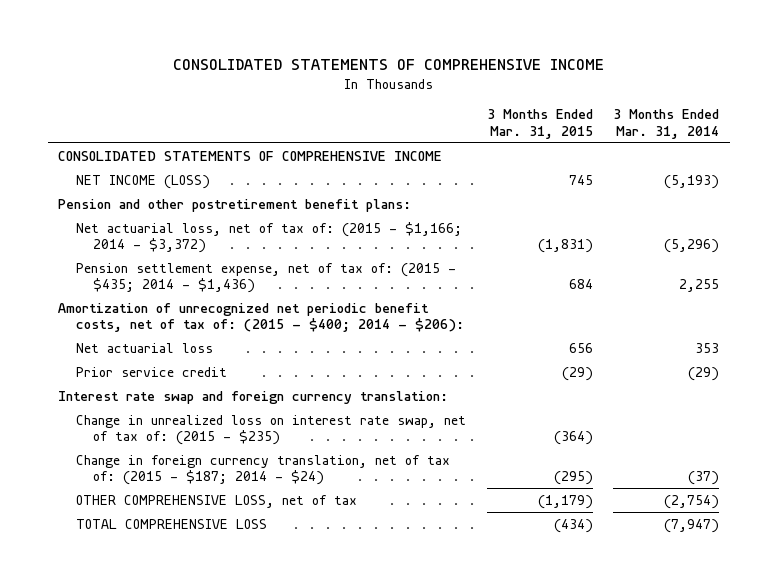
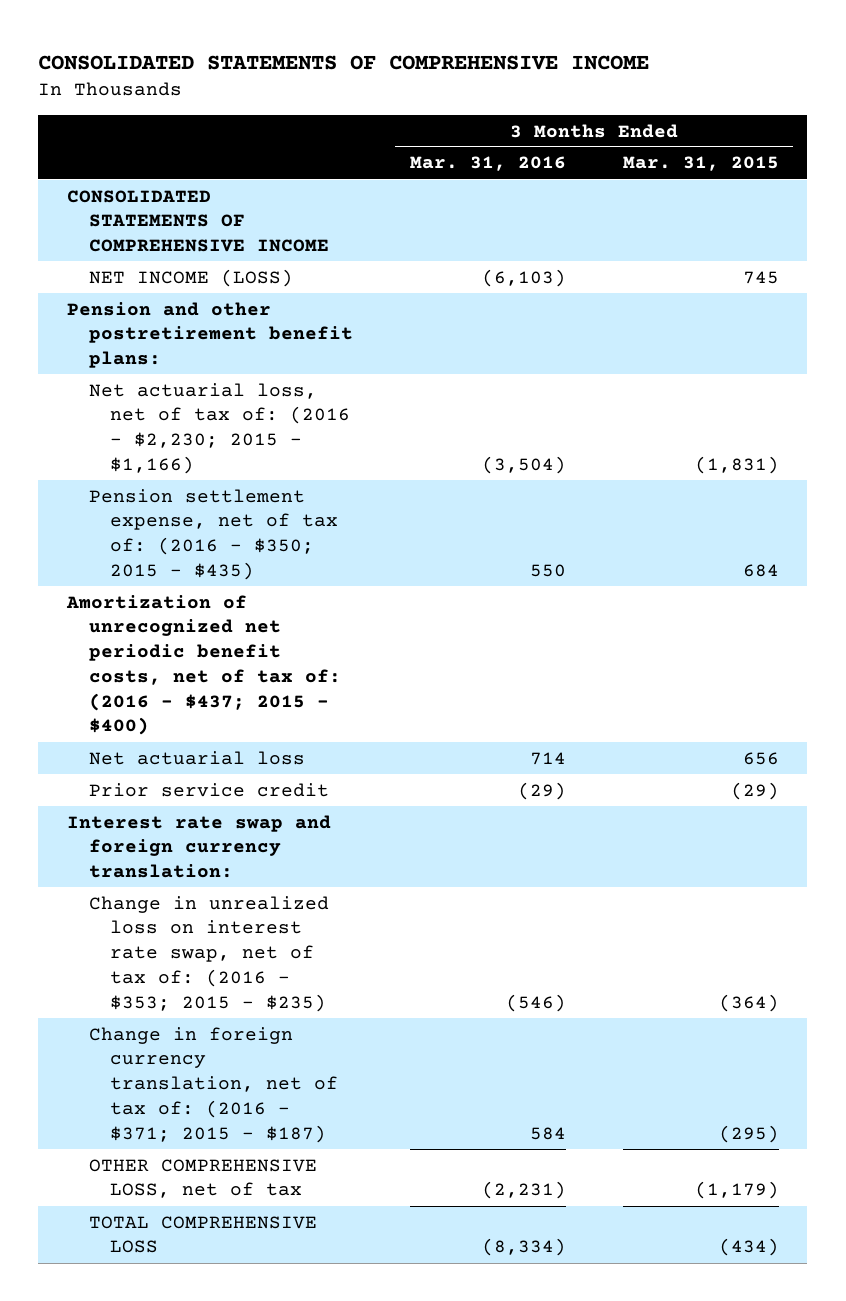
- | 3 Months Ended Mar. 31, 2015 | 3 Months Ended Mar. 31, 2014
+ | 3 Months Ended Mar. 31, 2016 | 3 Months Ended Mar. 31, 2015
- Net actuarial loss, net of tax of: (2015 - $1,166; 2014 - $3,372) | (1,831) | (5,296)
- Pension settlement expense, net of tax of: (2015 - $435; 2014 - $1,436) | 684 | 2,255
- Amortization of unrecognized net periodic benefit costs, net of tax of: (2015 - $400; 2014 - $206):
+ Net actuarial loss, net of tax of: (2016 - $2,230; 2015 - $1,166) | (3,504) | (1,831)
+ Pension settlement expense, net of tax of: (2016 - $350; 2015 - $435) | 550 | 684
+ Amortization of unrecognized net periodic benefit costs, net of tax of: (2016 - $437; 2015 - $400)
- Change in unrealized loss on interest rate swap, net of tax of: (2015 - $235) | (364) |
- Change in foreign currency translation, net of tax of: (2015 - $187; 2014 - $24) | (295) | (37)
+ Change in unrealized loss on interest rate swap, net of tax of: (2016 - $353; 2015 - $235) | (546) | (364)
+ Change in foreign currency translation, net of tax of: (2016 - $371; 2015 - $187) | 584 | (295)

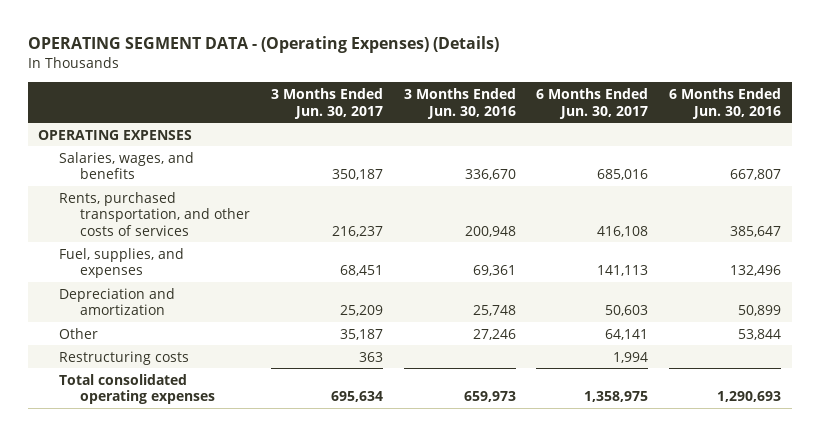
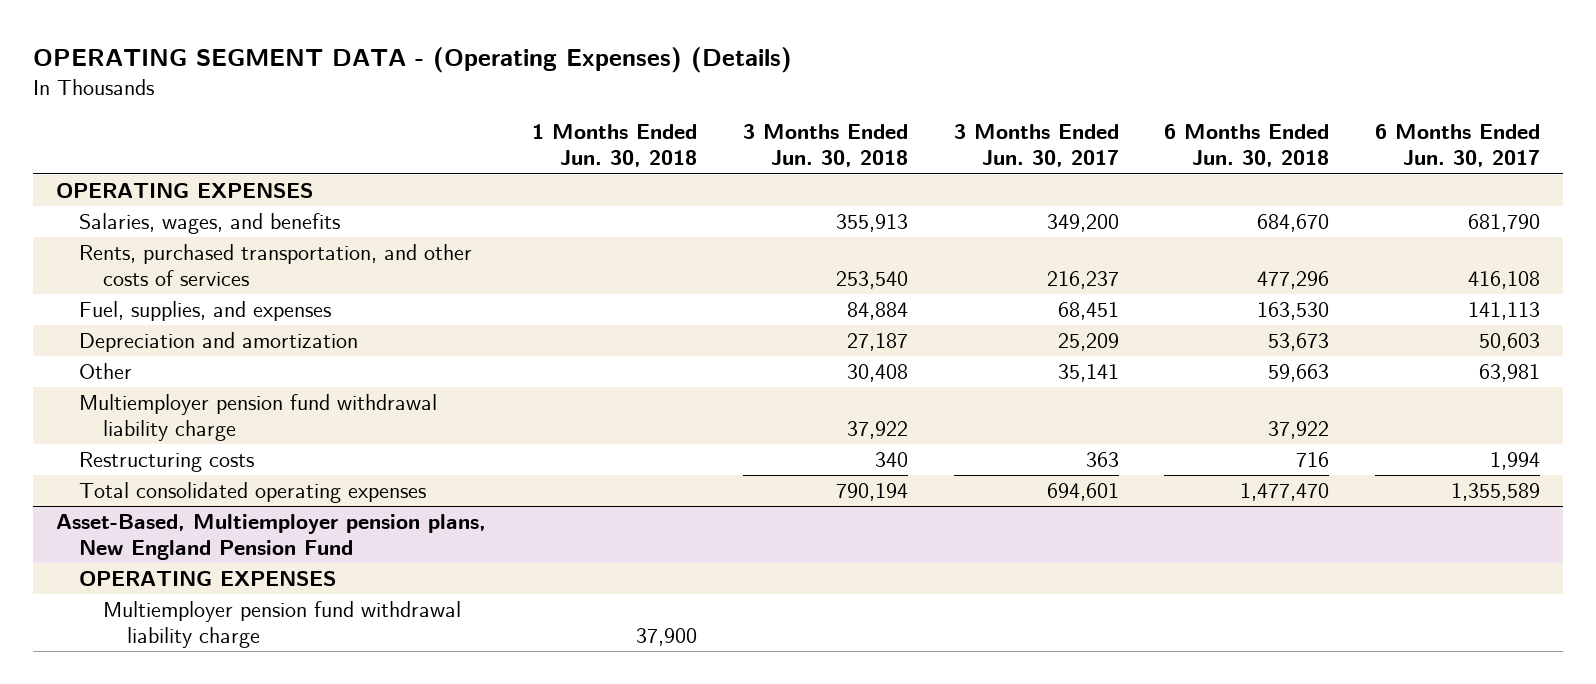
- | 3 Months Ended Jun. 30, 2017 | 3 Months Ended Jun. 30, 2016 | 6 Months Ended Jun. 30, 2017 | 6 Months Ended Jun. 30, 2016
+ | 1 Months Ended Jun. 30, 2018 | 3 Months Ended Jun. 30, 2018 | 3 Months Ended Jun. 30, 2017 | 6 Months Ended Jun. 30, 2018 | 6 Months Ended Jun. 30, 2017
- Salaries, wages, and benefits | 350,187 | 336,670 | 685,016 | 667,807
+ Salaries, wages, and benefits | | 355,913 | 349,200 | 684,670 | 681,790
- Other | 35,187 | 27,246 | 64,141 | 53,844
+ Other | | 30,408 | 35,141 | 59,663 | 63,981
+ Multiemployer pension fund withdrawal liability charge | | 37,922 | | 37,922 |
- Total consolidated operating expenses | 695,634 | 659,973 | 1,358,975 | 1,290,693
+ Total consolidated operating expenses | | 790,194 | 694,601 | 1,477,470 | 1,355,589
+ Asset-Based, Multiemployer pension plans, New England Pension Fund
+ OPERATING EXPENSES
+ Multiemployer pension fund withdrawal liability charge | 37,900 | | | |

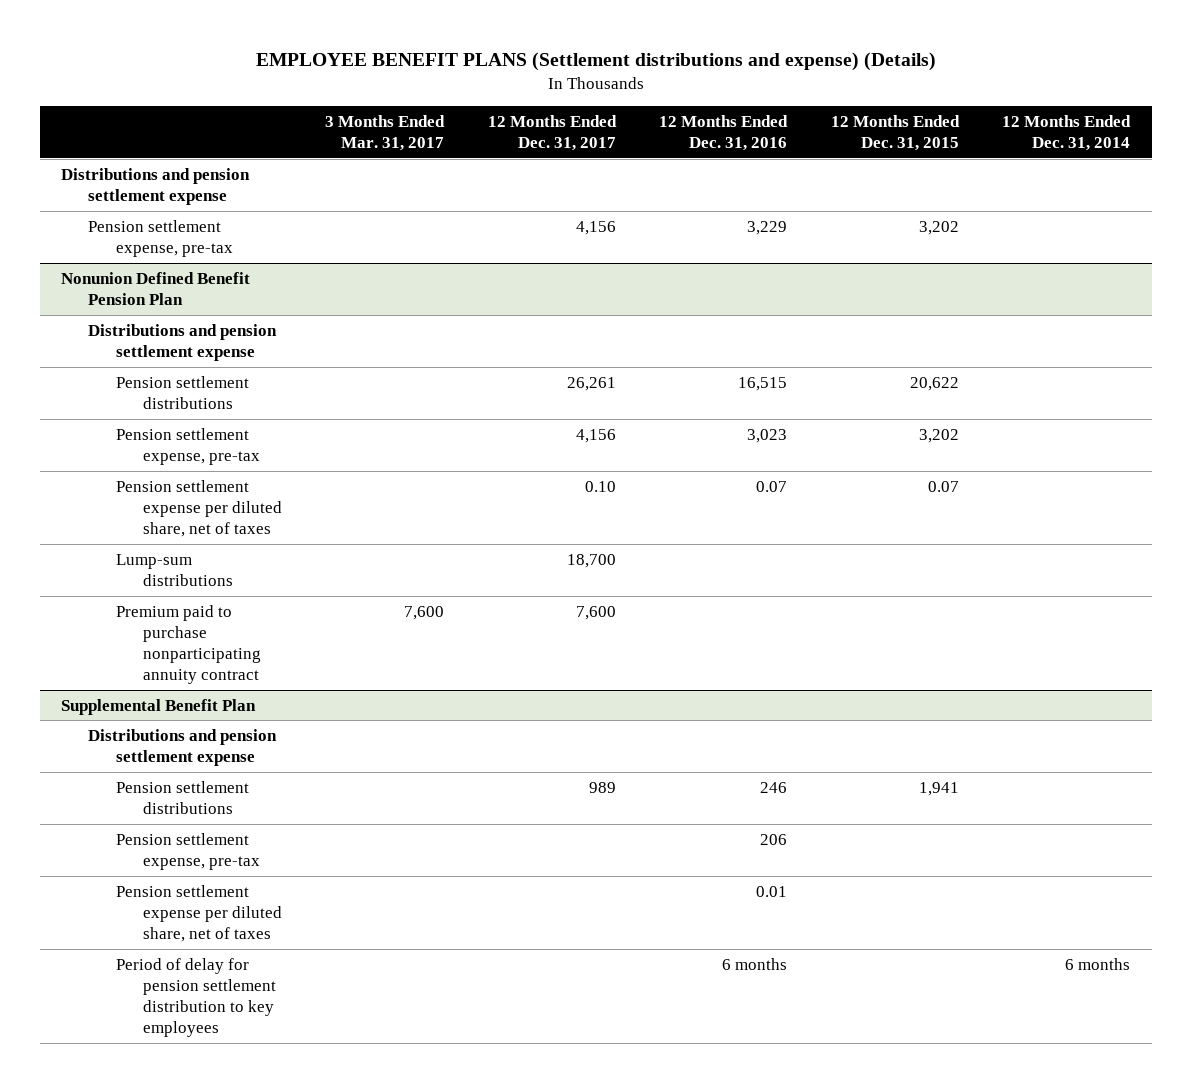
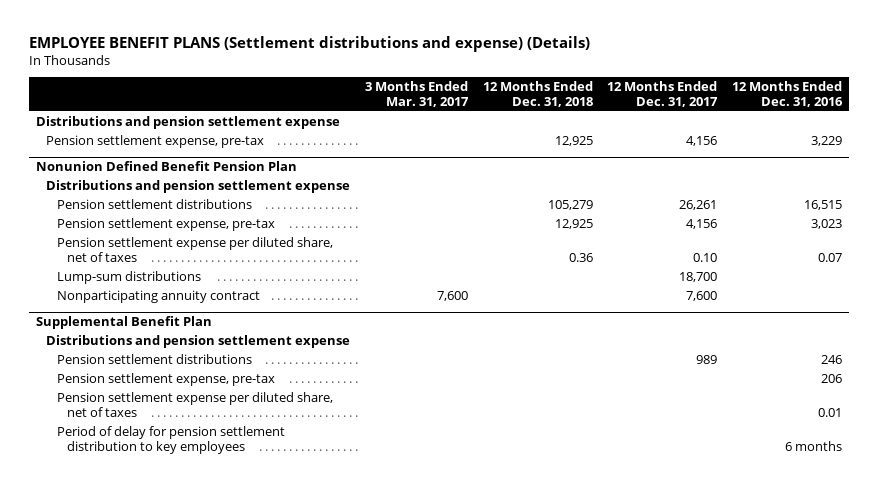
- | 3 Months Ended Mar. 31, 2017 | 12 Months Ended Dec. 31, 2017 | 12 Months Ended Dec. 31, 2016 | 12 Months Ended Dec. 31, 2015 | 12 Months Ended Dec. 31, 2014
+ | 3 Months Ended Mar. 31, 2017 | 12 Months Ended Dec. 31, 2018 | 12 Months Ended Dec. 31, 2017 | 12 Months Ended Dec. 31, 2016
@ Nonunion Defined Benefit Pension Plan
- Premium paid to purchase nonparticipating annuity contract | 7,600 | 7,600 | | |
+ Nonparticipating annuity contract | 7,600 | | 7,600 |

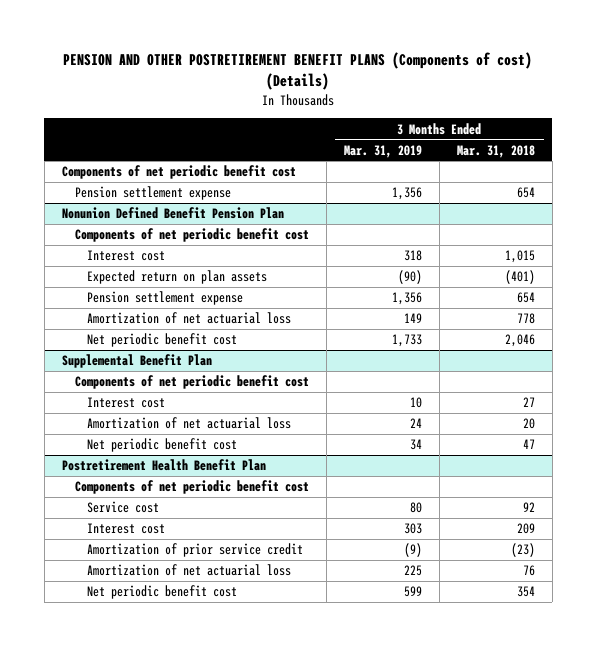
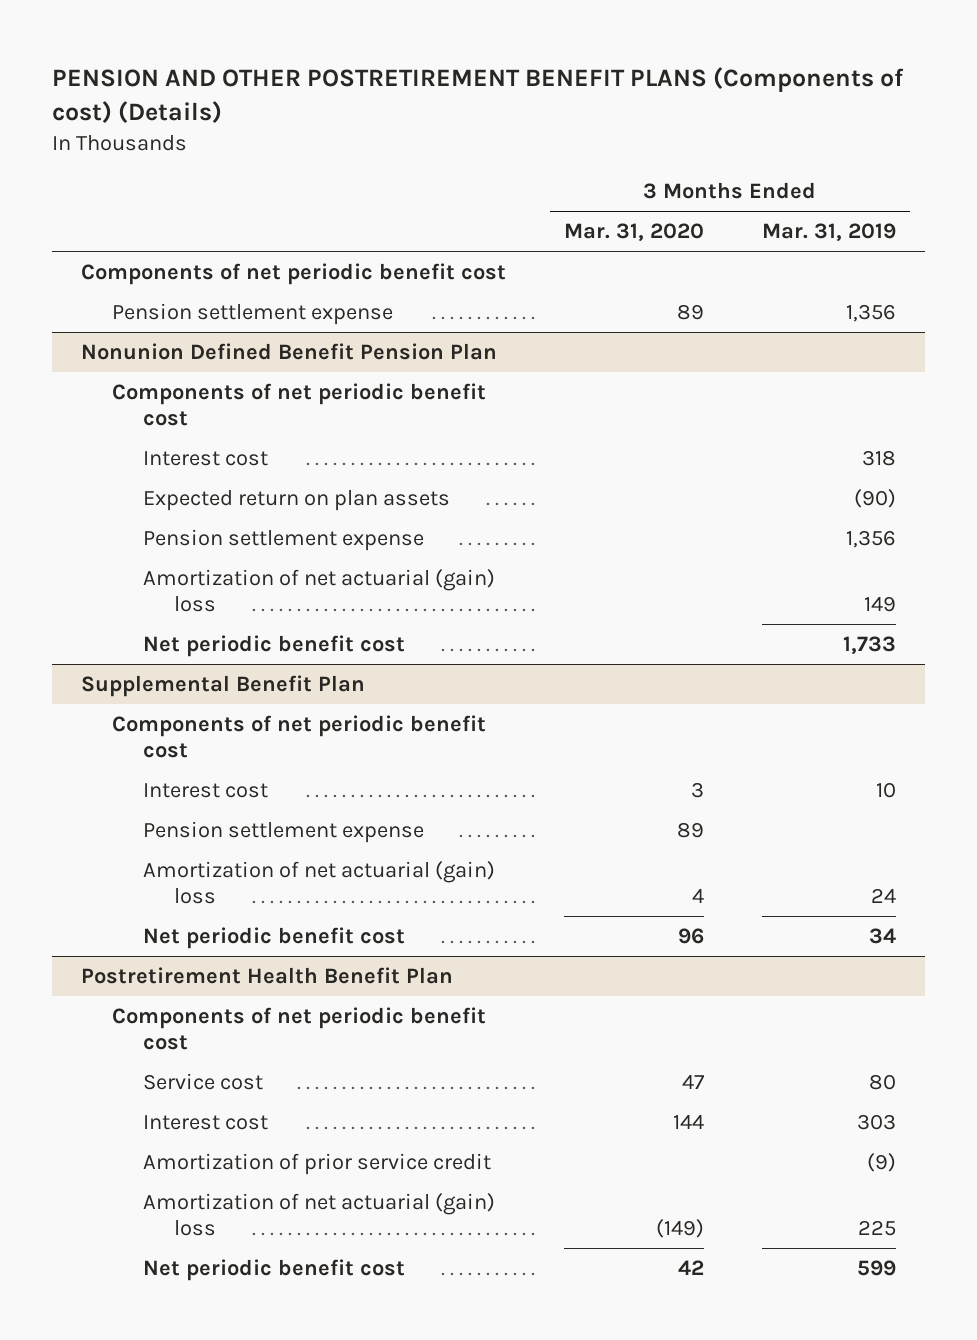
- | 3 Months Ended Mar. 31, 2019 | 3 Months Ended Mar. 31, 2018
+ | 3 Months Ended Mar. 31, 2020 | 3 Months Ended Mar. 31, 2019
@ Nonunion Defined Benefit Pension Plan
- Amortization of net actuarial loss | 149 | 778
+ Amortization of net actuarial (gain) loss | | 149
@ Supplemental Benefit Plan
- Amortization of net actuarial loss | 24 | 20
+ Pension settlement expense | 89 |
+ Amortization of net actuarial (gain) loss | 4 | 24
@ Postretirement Health Benefit Plan
- Amortization of net actuarial loss | 225 | 76
+ Amortization of net actuarial (gain) loss | (149) | 225

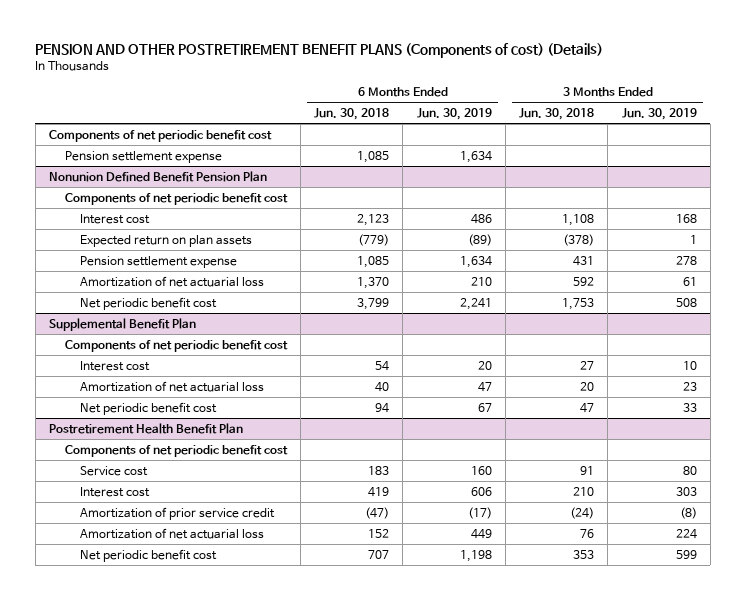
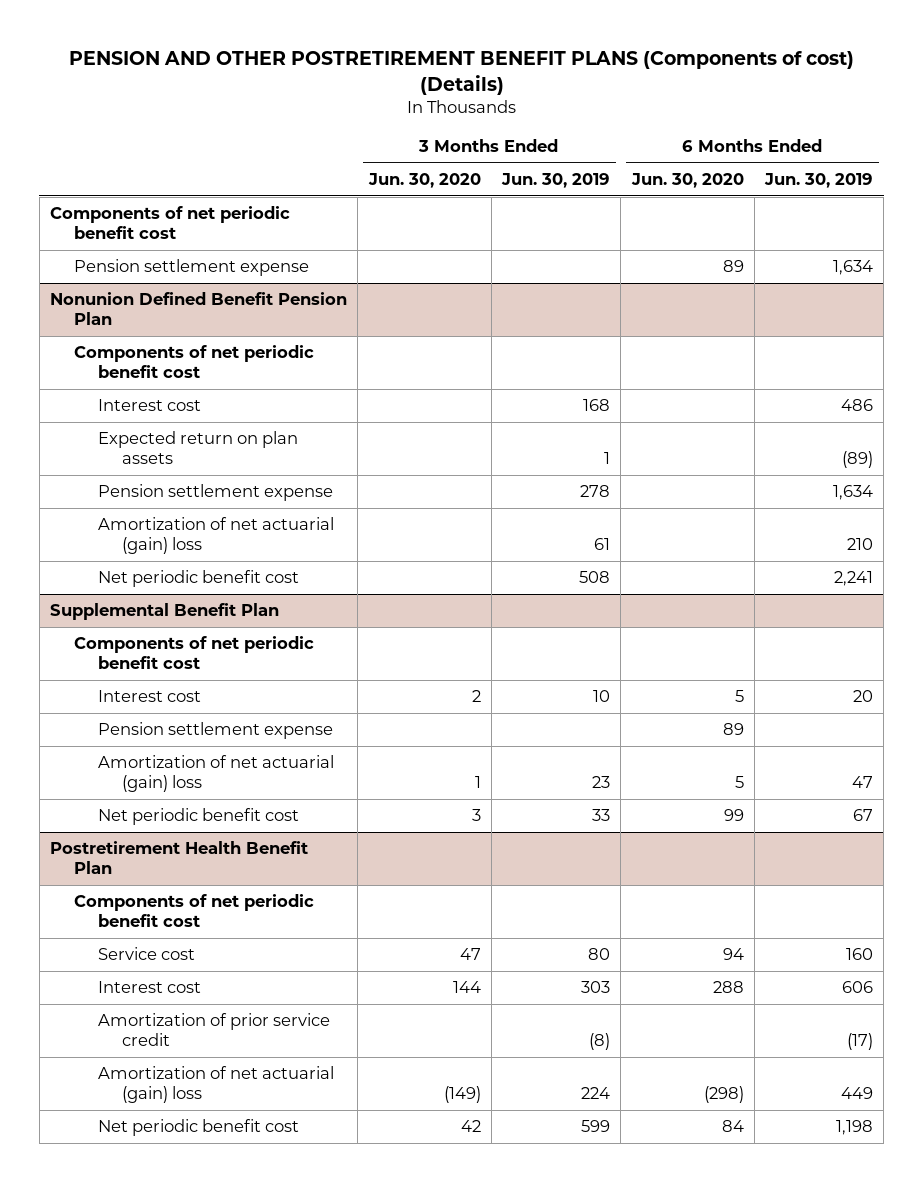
- | 6 Months Ended Jun. 30, 2018 | 6 Months Ended Jun. 30, 2019 | 3 Months Ended Jun. 30, 2018 | 3 Months Ended Jun. 30, 2019
+ | 3 Months Ended Jun. 30, 2020 | 3 Months Ended Jun. 30, 2019 | 6 Months Ended Jun. 30, 2020 | 6 Months Ended Jun. 30, 2019
@ Nonunion Defined Benefit Pension Plan
- Amortization of net actuarial loss | 1,370 | 210 | 592 | 61
+ Amortization of net actuarial (gain) loss | | 61 | | 210
@ Supplemental Benefit Plan
- Amortization of net actuarial loss | 40 | 47 | 20 | 23
+ Pension settlement expense | | | 89 |
+ Amortization of net actuarial (gain) loss | 1 | 23 | 5 | 47
@ Postretirement Health Benefit Plan
- Amortization of net actuarial loss | 152 | 449 | 76 | 224
+ Amortization of net actuarial (gain) loss | (149) | 224 | (298) | 449

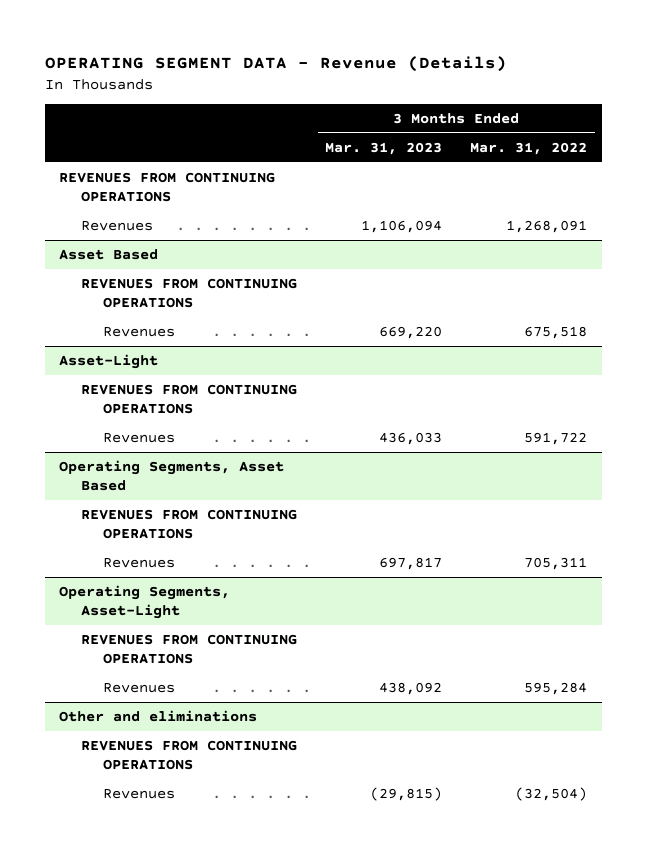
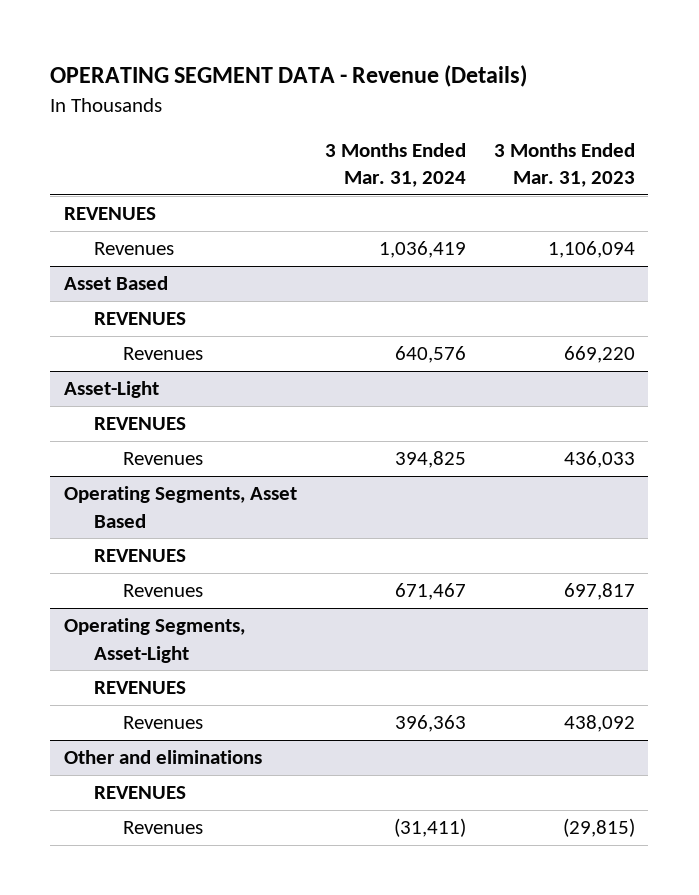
- | 3 Months Ended Mar. 31, 2023 | 3 Months Ended Mar. 31, 2022
+ | 3 Months Ended Mar. 31, 2024 | 3 Months Ended Mar. 31, 2023
- REVENUES FROM CONTINUING OPERATIONS
+ REVENUES
@ Asset Based
- REVENUES FROM CONTINUING OPERATIONS
+ REVENUES
@ Asset-Light
- REVENUES FROM CONTINUING OPERATIONS
+ REVENUES
@ Operating Segments, Asset Based
- REVENUES FROM CONTINUING OPERATIONS
+ REVENUES
@ Operating Segments, Asset-Light
- REVENUES FROM CONTINUING OPERATIONS
+ REVENUES
@ Other and eliminations
- REVENUES FROM CONTINUING OPERATIONS
+ REVENUES

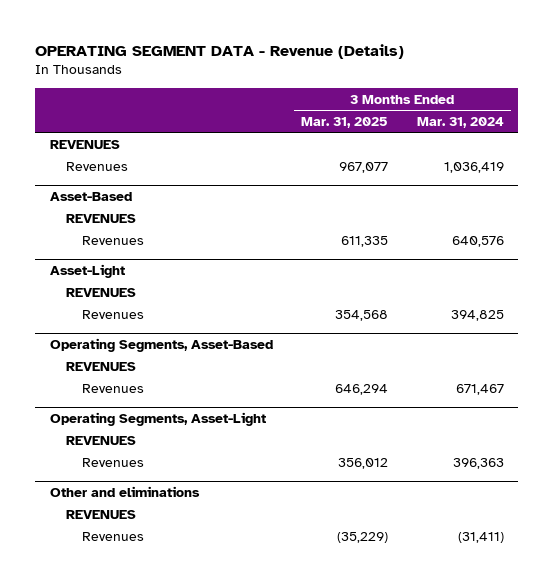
- | 3 Months Ended Mar. 31, 2024 | 3 Months Ended Mar. 31, 2023
+ | 3 Months Ended Mar. 31, 2025 | 3 Months Ended Mar. 31, 2024
- Asset Based
+ Asset-Based
- Operating Segments, Asset Based
+ Operating Segments, Asset-Based

